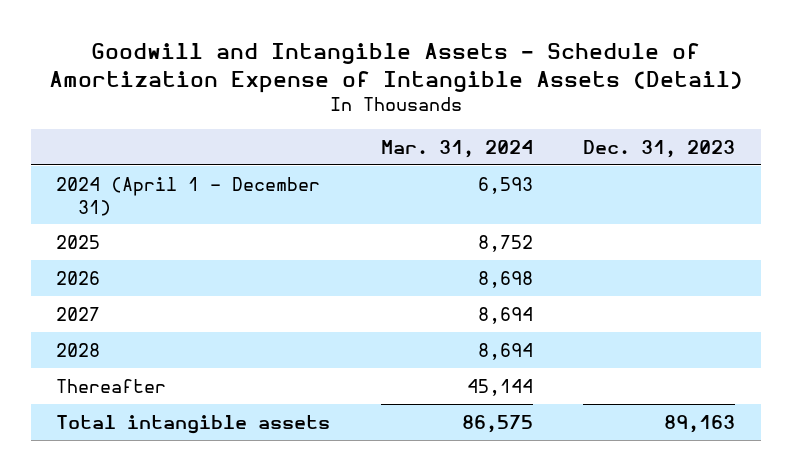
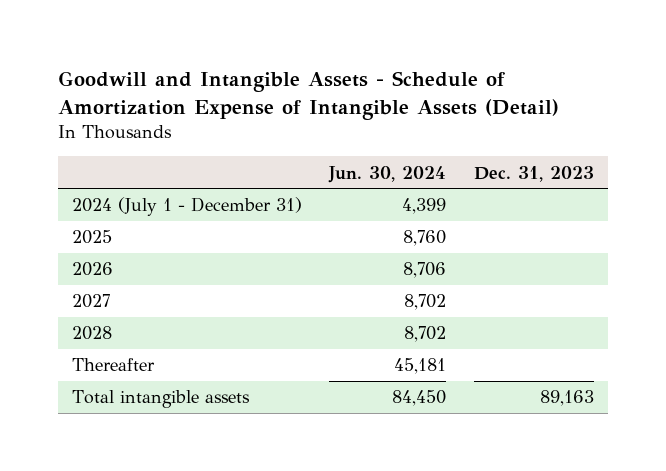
- | Mar. 31, 2024 | Dec. 31, 2023
+ | Jun. 30, 2024 | Dec. 31, 2023
- 2024 (April 1 - December 31) | 6,593 |
+ 2024 (July 1 - December 31) | 4,399 |

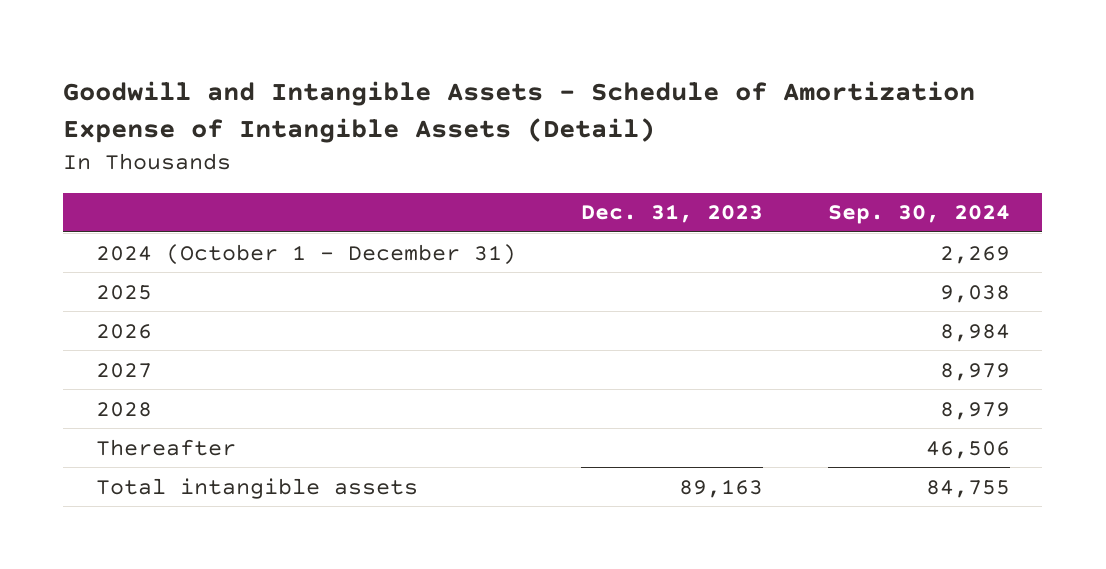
- | Jun. 30, 2024 | Dec. 31, 2023
+ | Dec. 31, 2023 | Sep. 30, 2024
- 2024 (July 1 - December 31) | 4,399 |
+ 2024 (October 1 - December 31) | | 2,269

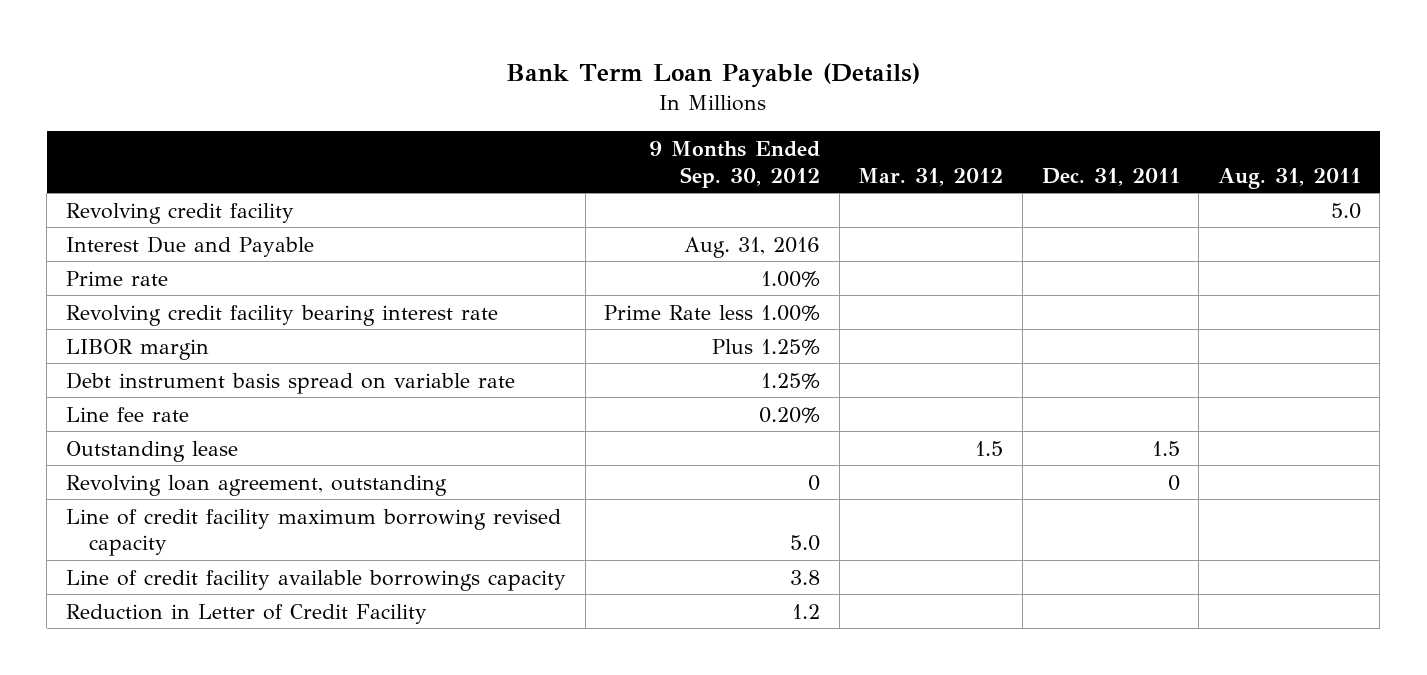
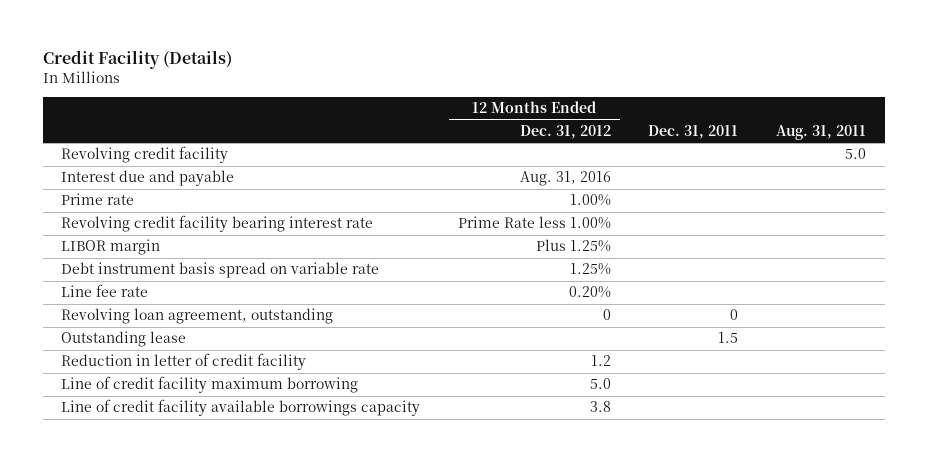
- Bank Term Loan Payable (Details)
+ Credit Facility (Details)
- | 9 Months Ended Sep. 30, 2012 | Mar. 31, 2012 | Dec. 31, 2011 | Aug. 31, 2011
+ | 12 Months Ended Dec. 31, 2012 | Dec. 31, 2011 | Aug. 31, 2011
- Interest Due and Payable | Aug. 31, 2016 | | |
+ Interest due and payable | Aug. 31, 2016 | |
- Line of credit facility maximum borrowing revised capacity | 5.0 | | |
moved down: Outstanding lease | | 1.5 |
+ Reduction in letter of credit facility | 1.2 | |
+ Line of credit facility maximum borrowing | 5.0 | |
- Reduction in Letter of Credit Facility | 1.2 | | |

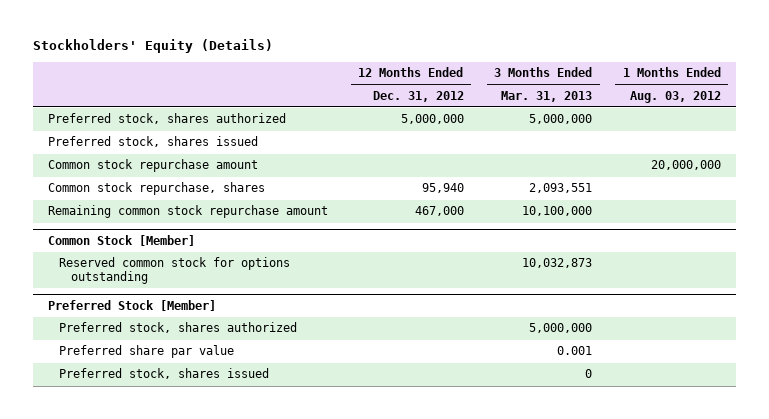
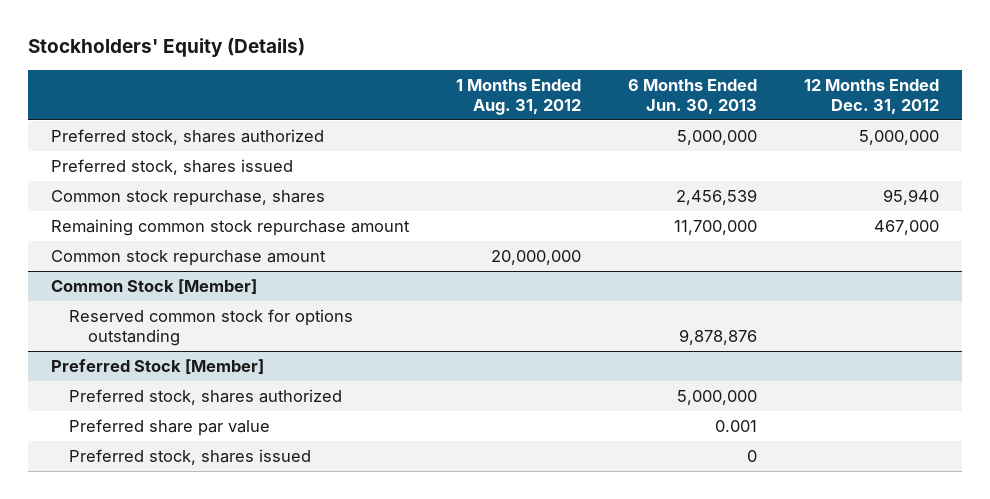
- | 12 Months Ended Dec. 31, 2012 | 3 Months Ended Mar. 31, 2013 | 1 Months Ended Aug. 03, 2012
+ | 1 Months Ended Aug. 31, 2012 | 6 Months Ended Jun. 30, 2013 | 12 Months Ended Dec. 31, 2012
moved down: Common stock repurchase amount | 20,000,000 | |

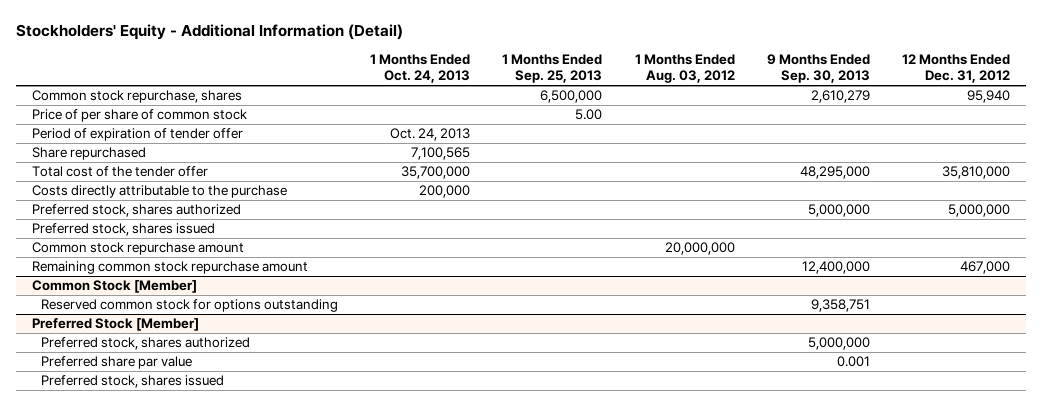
- Stockholders' Equity (Details)
+ Stockholders' Equity - Additional Information (Detail)
- | 1 Months Ended Aug. 31, 2012 | 6 Months Ended Jun. 30, 2013 | 12 Months Ended Dec. 31, 2012
+ | 1 Months Ended Oct. 24, 2013 | 1 Months Ended Sep. 25, 2013 | 1 Months Ended Aug. 03, 2012 | 9 Months Ended Sep. 30, 2013 | 12 Months Ended Dec. 31, 2012
moved up: Common stock repurchase, shares | | 6,500,000 | | 2,610,279 | 95,940
+ Price of per share of common stock | | 5.00 | | |
+ Period of expiration of tender offer | Oct. 24, 2013 | | | |
+ Share repurchased | 7,100,565 | | | |
+ Total cost of the tender offer | 35,700,000 | | | 48,295,000 | 35,810,000
+ Costs directly attributable to the purchase | 200,000 | | | |
moved down: Remaining common stock repurchase amount | | | | 12,400,000 | 467,000

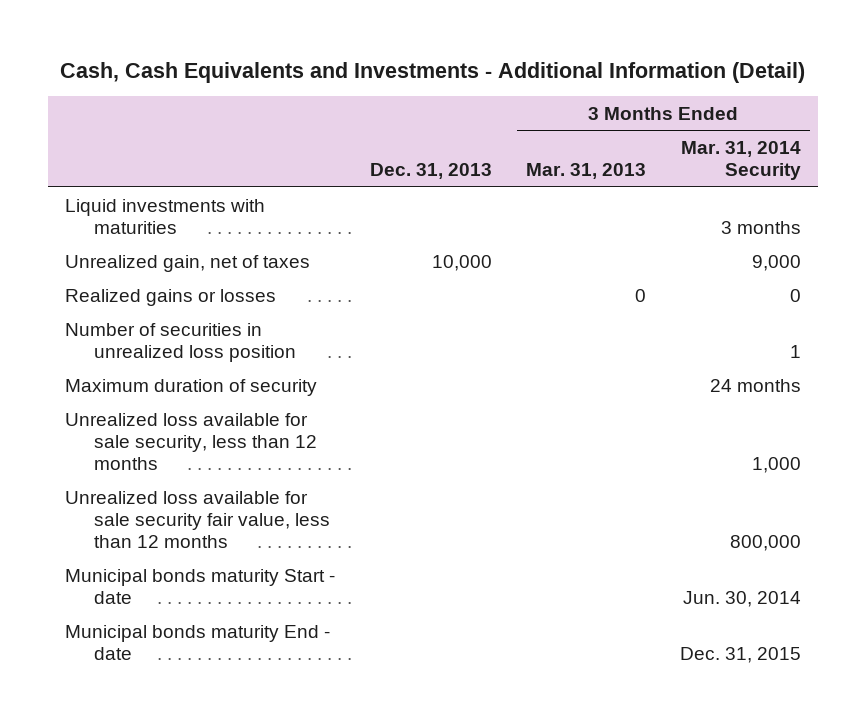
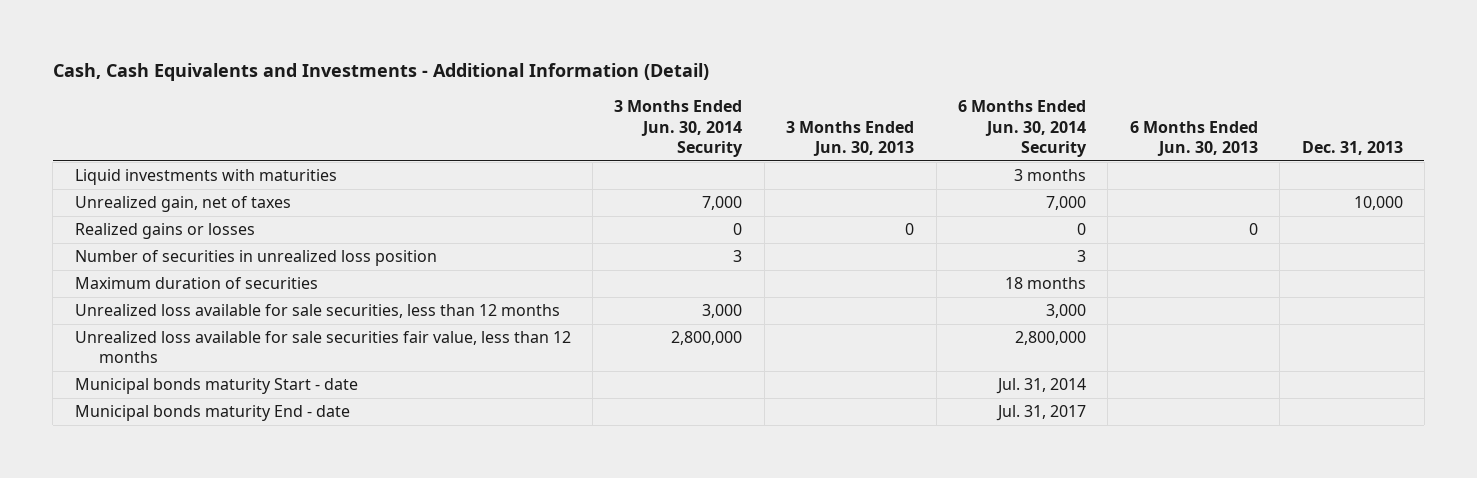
- | Dec. 31, 2013 | 3 Months Ended Mar. 31, 2013 | 3 Months Ended Mar. 31, 2014 Security
+ | 3 Months Ended Jun. 30, 2014 Security | 3 Months Ended Jun. 30, 2013 | 6 Months Ended Jun. 30, 2014 Security | 6 Months Ended Jun. 30, 2013 | Dec. 31, 2013
- Maximum duration of security | | | 24 months
- Unrealized loss available for sale security, less than 12 months | | | 1,000
- Unrealized loss available for sale security fair value, less than 12 months | | | 800,000
+ Maximum duration of securities | | | 18 months | |
+ Unrealized loss available for sale securities, less than 12 months | 3,000 | | 3,000 | |
+ Unrealized loss available for sale securities fair value, less than 12 months | 2,800,000 | | 2,800,000 | |

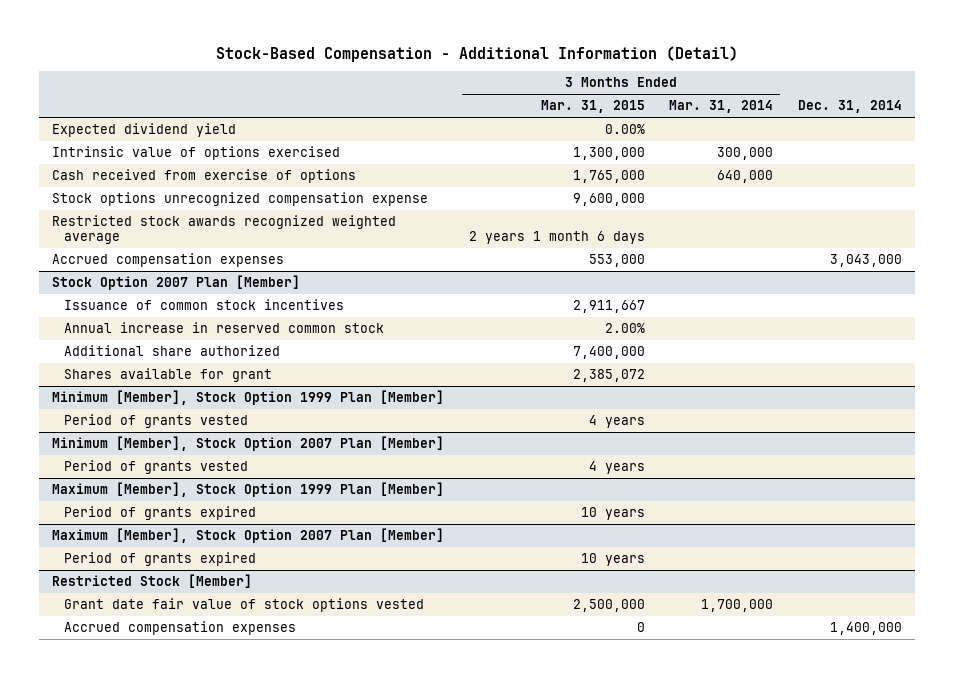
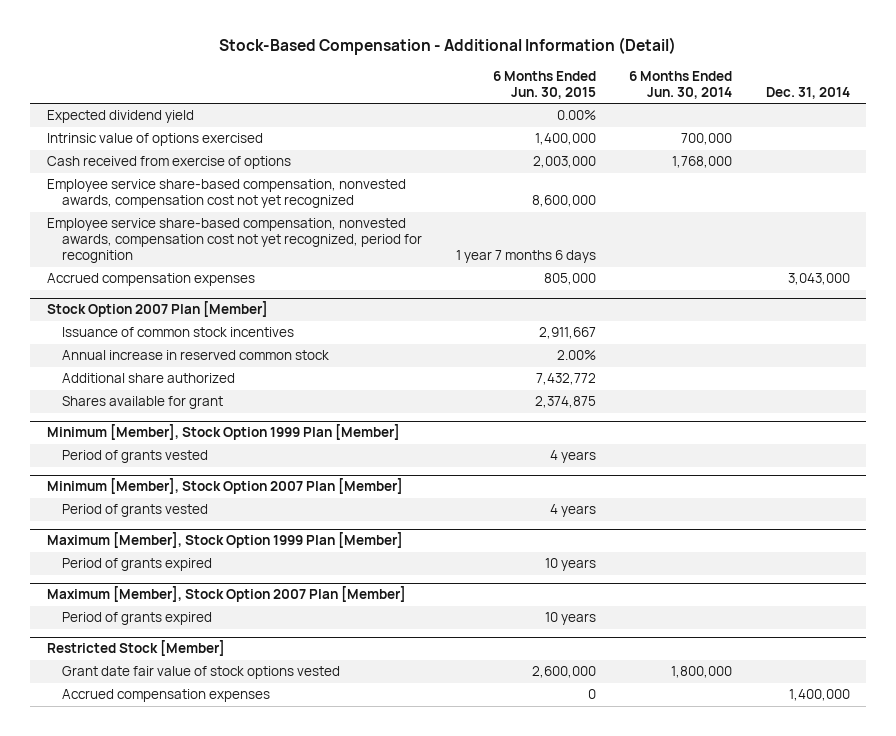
- | 3 Months Ended Mar. 31, 2015 | 3 Months Ended Mar. 31, 2014 | Dec. 31, 2014
+ | 6 Months Ended Jun. 30, 2015 | 6 Months Ended Jun. 30, 2014 | Dec. 31, 2014
- Stock options unrecognized compensation expense | 9,600,000 | |
- Restricted stock awards recognized weighted average | 2 years 1 month 6 days | |
+ Employee service share-based compensation, nonvested awards, compensation cost not yet recognized | 8,600,000 | |
+ Employee service share-based compensation, nonvested awards, compensation cost not yet recognized, period for recognition | 1 year 7 months 6 days | |

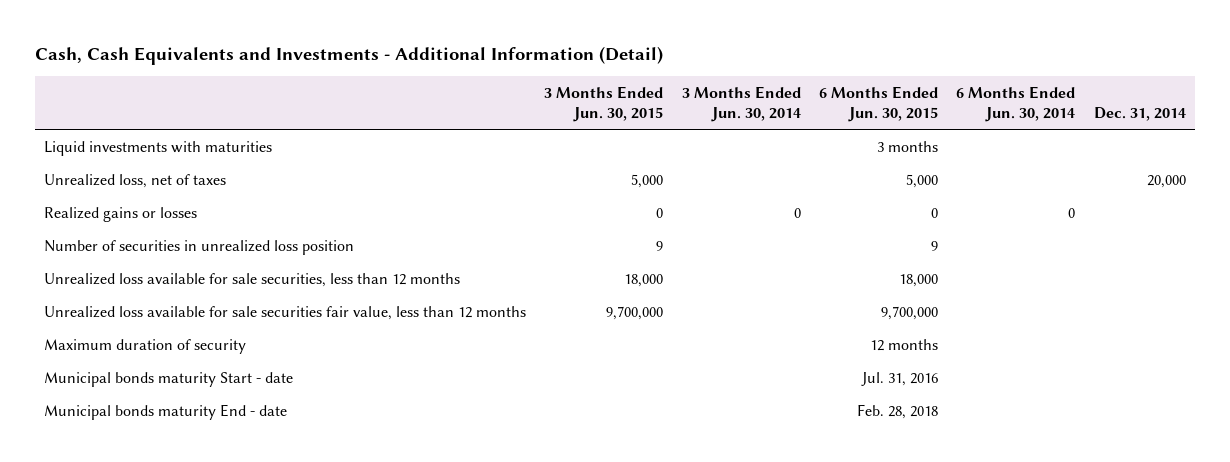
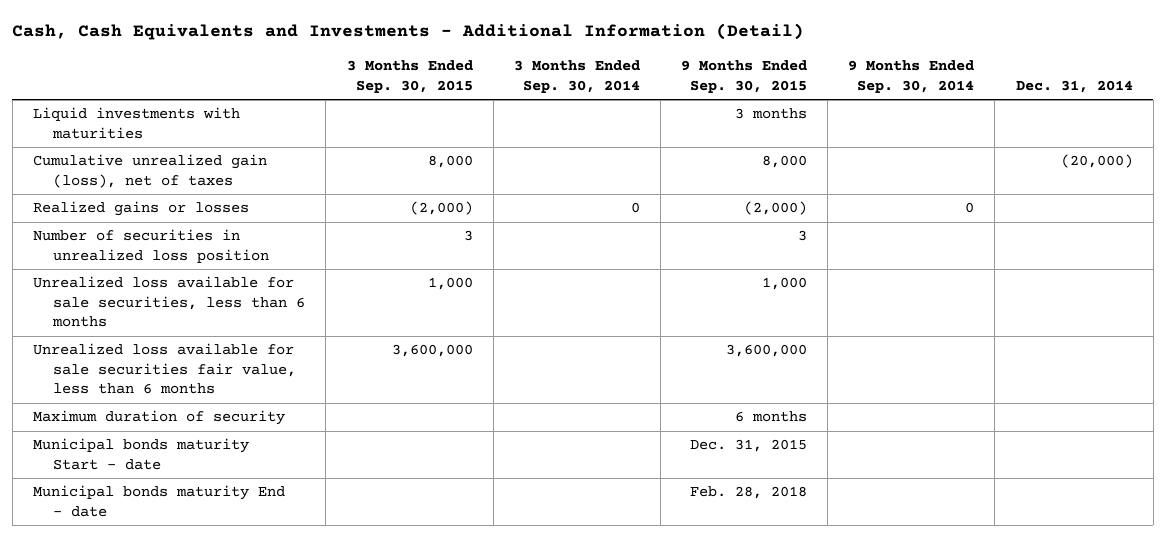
- | 3 Months Ended Jun. 30, 2015 | 3 Months Ended Jun. 30, 2014 | 6 Months Ended Jun. 30, 2015 | 6 Months Ended Jun. 30, 2014 | Dec. 31, 2014
+ | 3 Months Ended Sep. 30, 2015 | 3 Months Ended Sep. 30, 2014 | 9 Months Ended Sep. 30, 2015 | 9 Months Ended Sep. 30, 2014 | Dec. 31, 2014
- Unrealized loss, net of taxes | 5,000 | | 5,000 | | 20,000
+ Cumulative unrealized gain (loss), net of taxes | 8,000 | | 8,000 | | (20,000)
- Unrealized loss available for sale securities, less than 12 months | 18,000 | | 18,000 | |
- Unrealized loss available for sale securities fair value, less than 12 months | 9,700,000 | | 9,700,000 | |
+ Unrealized loss available for sale securities, less than 6 months | 1,000 | | 1,000 | |
+ Unrealized loss available for sale securities fair value, less than 6 months | 3,600,000 | | 3,600,000 | |

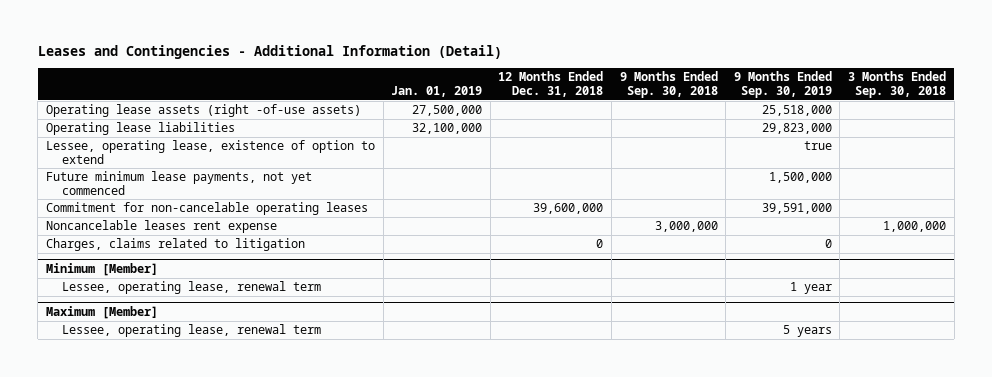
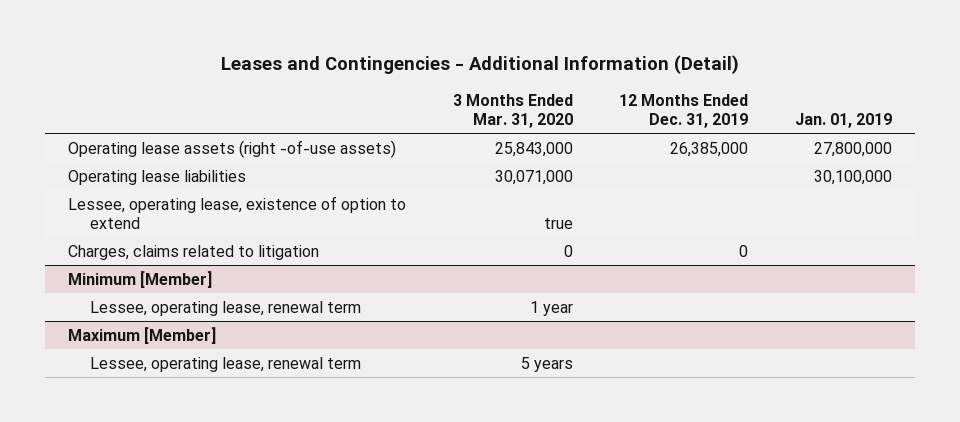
- | Jan. 01, 2019 | 12 Months Ended Dec. 31, 2018 | 9 Months Ended Sep. 30, 2018 | 9 Months Ended Sep. 30, 2019 | 3 Months Ended Sep. 30, 2018
+ | 3 Months Ended Mar. 31, 2020 | 12 Months Ended Dec. 31, 2019 | Jan. 01, 2019
- Operating lease assets (right -of-use assets) | 27,500,000 | | | 25,518,000 |
- Operating lease liabilities | 32,100,000 | | | 29,823,000 |
+ Operating lease assets (right -of-use assets) | 25,843,000 | 26,385,000 | 27,800,000
+ Operating lease liabilities | 30,071,000 | | 30,100,000
- Future minimum lease payments, not yet commenced | | | | 1,500,000 |
- Commitment for non-cancelable operating leases | | 39,600,000 | | 39,591,000 |
- Noncancelable leases rent expense | | | 3,000,000 | | 1,000,000

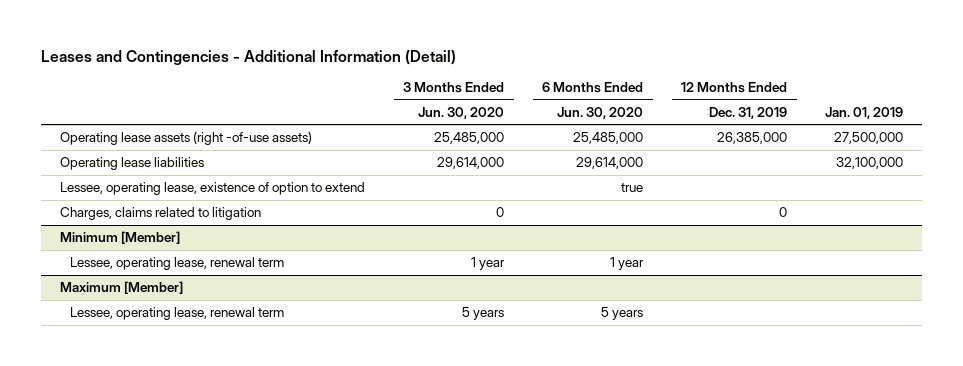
- | 3 Months Ended Mar. 31, 2020 | 12 Months Ended Dec. 31, 2019 | Jan. 01, 2019
+ | 3 Months Ended Jun. 30, 2020 | 6 Months Ended Jun. 30, 2020 | 12 Months Ended Dec. 31, 2019 | Jan. 01, 2019
- Operating lease assets (right -of-use assets) | 25,843,000 | 26,385,000 | 27,800,000
- Operating lease liabilities | 30,071,000 | | 30,100,000
+ Operating lease assets (right -of-use assets) | 25,485,000 | 25,485,000 | 26,385,000 | 27,500,000
+ Operating lease liabilities | 29,614,000 | 29,614,000 | | 32,100,000

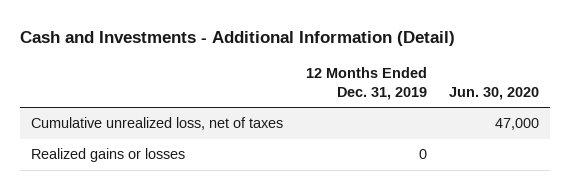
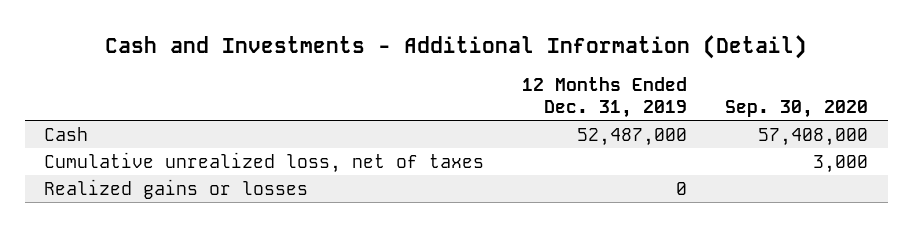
- | 12 Months Ended Dec. 31, 2019 | Jun. 30, 2020
+ | 12 Months Ended Dec. 31, 2019 | Sep. 30, 2020
+ Cash | 52,487,000 | 57,408,000

